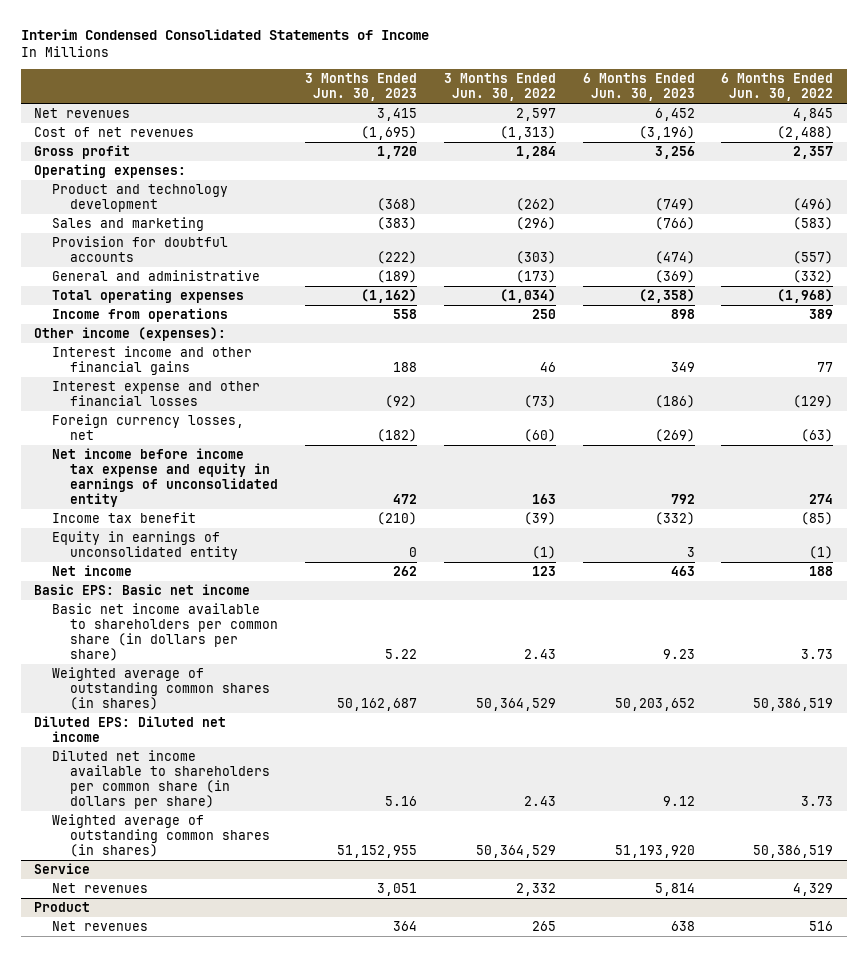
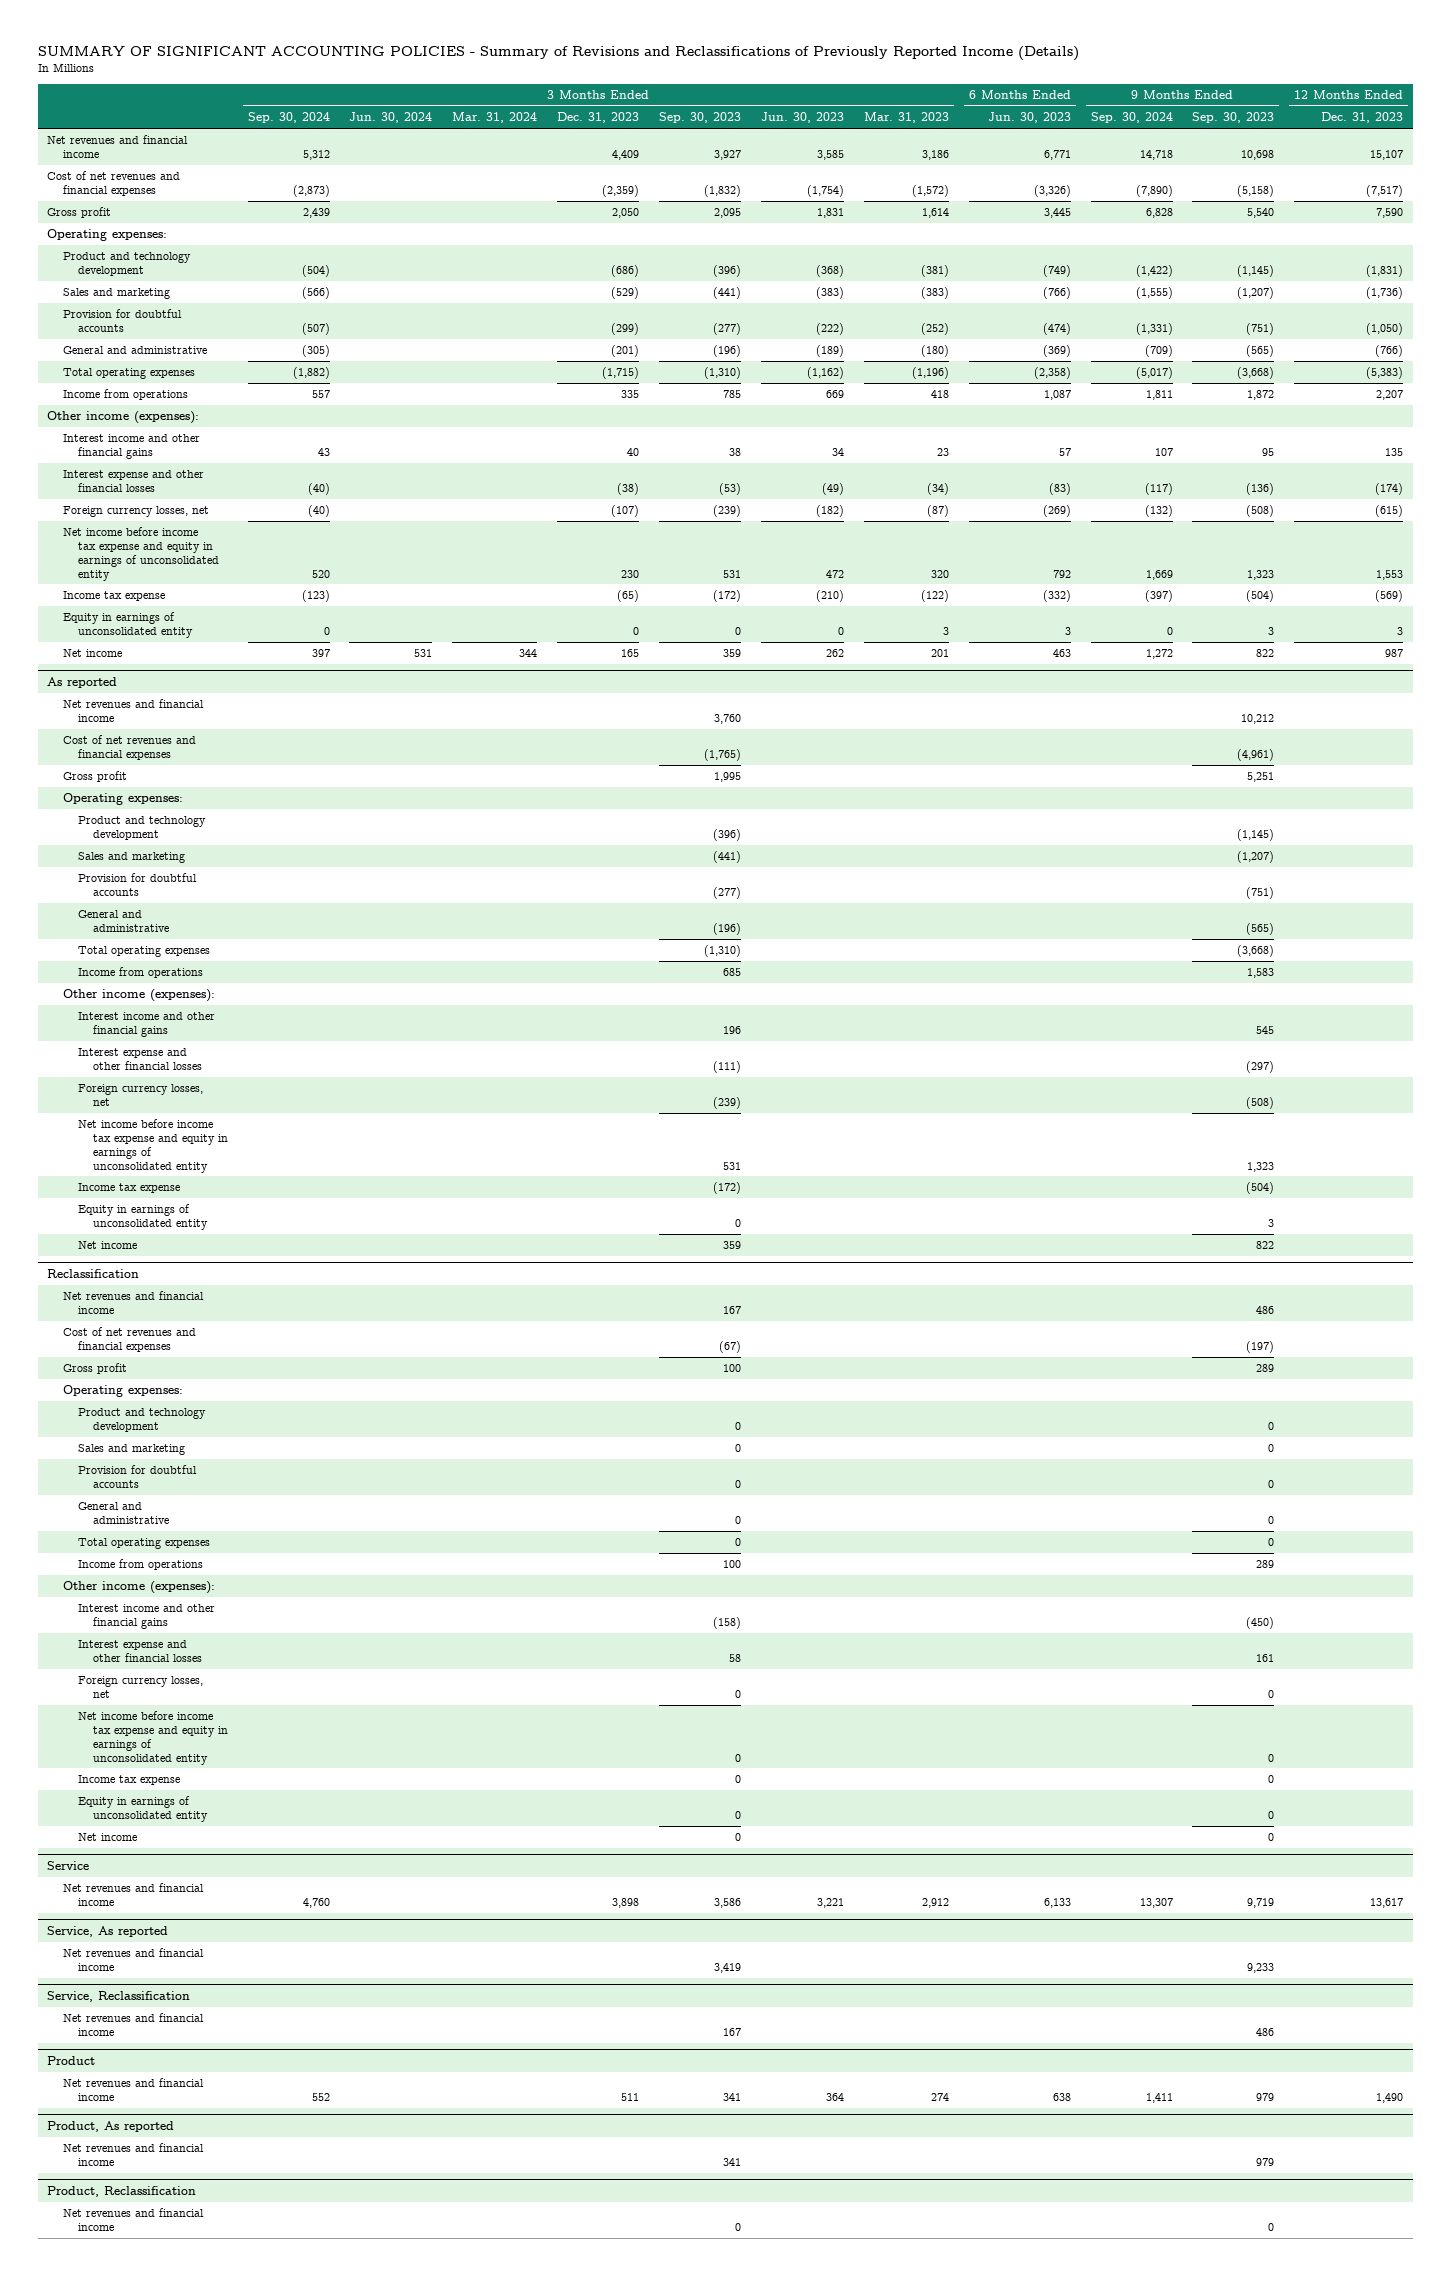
- Interim Condensed Consolidated Statements of Income
+ SUMMARY OF SIGNIFICANT ACCOUNTING POLICIES - Summary of Revisions and Reclassifications of Previously Reported Income (Details)
- | 3 Months Ended Jun. 30, 2023 | 3 Months Ended Jun. 30, 2022 | 6 Months Ended Jun. 30, 2023 | 6 Months Ended Jun. 30, 2022
+ | 3 Months Ended Sep. 30, 2024 | 3 Months Ended Jun. 30, 2024 | 3 Months Ended Mar. 31, 2024 | 3 Months Ended Dec. 31, 2023 | 3 Months Ended Sep. 30, 2023 | 3 Months Ended Jun. 30, 2023 | 3 Months Ended Mar. 31, 2023 | 6 Months Ended Jun. 30, 2023 | 9 Months Ended Sep. 30, 2024 | 9 Months Ended Sep. 30, 2023 | 12 Months Ended Dec. 31, 2023
- Net revenues | 3,415 | 2,597 | 6,452 | 4,845
- Cost of net revenues | (1,695) | (1,313) | (3,196) | (2,488)
- Gross profit | 1,720 | 1,284 | 3,256 | 2,357
+ Net revenues and financial income | 5,312 | | | 4,409 | 3,927 | 3,585 | 3,186 | 6,771 | 14,718 | 10,698 | 15,107
+ Cost of net revenues and financial expenses | (2,873) | | | (2,359) | (1,832) | (1,754) | (1,572) | (3,326) | (7,890) | (5,158) | (7,517)
+ Gross profit | 2,439 | | | 2,050 | 2,095 | 1,831 | 1,614 | 3,445 | 6,828 | 5,540 | 7,590
- Income from operations | 558 | 250 | 898 | 389
+ Income from operations | 557 | | | 335 | 785 | 669 | 418 | 1,087 | 1,811 | 1,872 | 2,207
- Interest income and other financial gains | 188 | 46 | 349 | 77
- Interest expense and other financial losses | (92) | (73) | (186) | (129)
+ Interest income and other financial gains | 43 | | | 40 | 38 | 34 | 23 | 57 | 107 | 95 | 135
+ Interest expense and other financial losses | (40) | | | (38) | (53) | (49) | (34) | (83) | (117) | (136) | (174)
- Income tax benefit | (210) | (39) | (332) | (85)
+ Income tax expense | (123) | | | (65) | (172) | (210) | (122) | (332) | (397) | (504) | (569)
- Basic EPS: Basic net income
- Basic net income available to shareholders per common share (in dollars per share) | 5.22 | 2.43 | 9.23 | 3.73
- Weighted average of outstanding common shares (in shares) | 50,162,687 | 50,364,529 | 50,203,652 | 50,386,519
- Diluted EPS: Diluted net income
- Diluted net income available to shareholders per common share (in dollars per share) | 5.16 | 2.43 | 9.12 | 3.73
- Weighted average of outstanding common shares (in shares) | 51,152,955 | 50,364,529 | 51,193,920 | 50,386,519
+ As reported
+ Net revenues and financial income | | | | | 3,760 | | | | | 10,212 |
+ Cost of net revenues and financial expenses | | | | | (1,765) | | | | | (4,961) |
+ Gross profit | | | | | 1,995 | | | | | 5,251 |
+ Operating expenses:
+ Product and technology development | | | | | (396) | | | | | (1,145) |
+ Sales and marketing | | | | | (441) | | | | | (1,207) |
+ Provision for doubtful accounts | | | | | (277) | | | | | (751) |
+ General and administrative | | | | | (196) | | | | | (565) |
+ Total operating expenses | | | | | (1,310) | | | | | (3,668) |
+ Income from operations | | | | | 685 | | | | | 1,583 |
+ Other income (expenses):
+ Interest income and other financial gains | | | | | 196 | | | | | 545 |
+ Interest expense and other financial losses | | | | | (111) | | | | | (297) |
+ Foreign currency losses, net | | | | | (239) | | | | | (508) |
+ Net income before income tax expense and equity in earnings of unconsolidated entity | | | | | 531 | | | | | 1,323 |
+ Income tax expense | | | | | (172) | | | | | (504) |
+ Equity in earnings of unconsolidated entity | | | | | 0 | | | | | 3 |
+ Net income | | | | | 359 | | | | | 822 |
+ Reclassification
+ Net revenues and financial income | | | | | 167 | | | | | 486 |
+ Cost of net revenues and financial expenses | | | | | (67) | | | | | (197) |
+ Gross profit | | | | | 100 | | | | | 289 |
+ Operating expenses:
+ Product and technology development | | | | | 0 | | | | | 0 |
+ Sales and marketing | | | | | 0 | | | | | 0 |
+ Provision for doubtful accounts | | | | | 0 | | | | | 0 |
+ General and administrative | | | | | 0 | | | | | 0 |
+ Total operating expenses | | | | | 0 | | | | | 0 |
+ Income from operations | | | | | 100 | | | | | 289 |
+ Other income (expenses):
+ Interest income and other financial gains | | | | | (158) | | | | | (450) |
+ Interest expense and other financial losses | | | | | 58 | | | | | 161 |
+ Foreign currency losses, net | | | | | 0 | | | | | 0 |
+ Net income before income tax expense and equity in earnings of unconsolidated entity | | | | | 0 | | | | | 0 |
+ Income tax expense | | | | | 0 | | | | | 0 |
+ Equity in earnings of unconsolidated entity | | | | | 0 | | | | | 0 |
+ Net income | | | | | 0 | | | | | 0 |
@ Service
- Net revenues | 3,051 | 2,332 | 5,814 | 4,329
+ Net revenues and financial income | 4,760 | | | 3,898 | 3,586 | 3,221 | 2,912 | 6,133 | 13,307 | 9,719 | 13,617
+ Service, As reported
+ Net revenues and financial income | | | | | 3,419 | | | | | 9,233 |
+ Service, Reclassification
+ Net revenues and financial income | | | | | 167 | | | | | 486 |
@ Product
- Net revenues | 364 | 265 | 638 | 516
+ Net revenues and financial income | 552 | | | 511 | 341 | 364 | 274 | 638 | 1,411 | 979 | 1,490
+ Product, As reported
+ Net revenues and financial income | | | | | 341 | | | | | 979 |
+ Product, Reclassification
+ Net revenues and financial income | | | | | 0 | | | | | 0 |

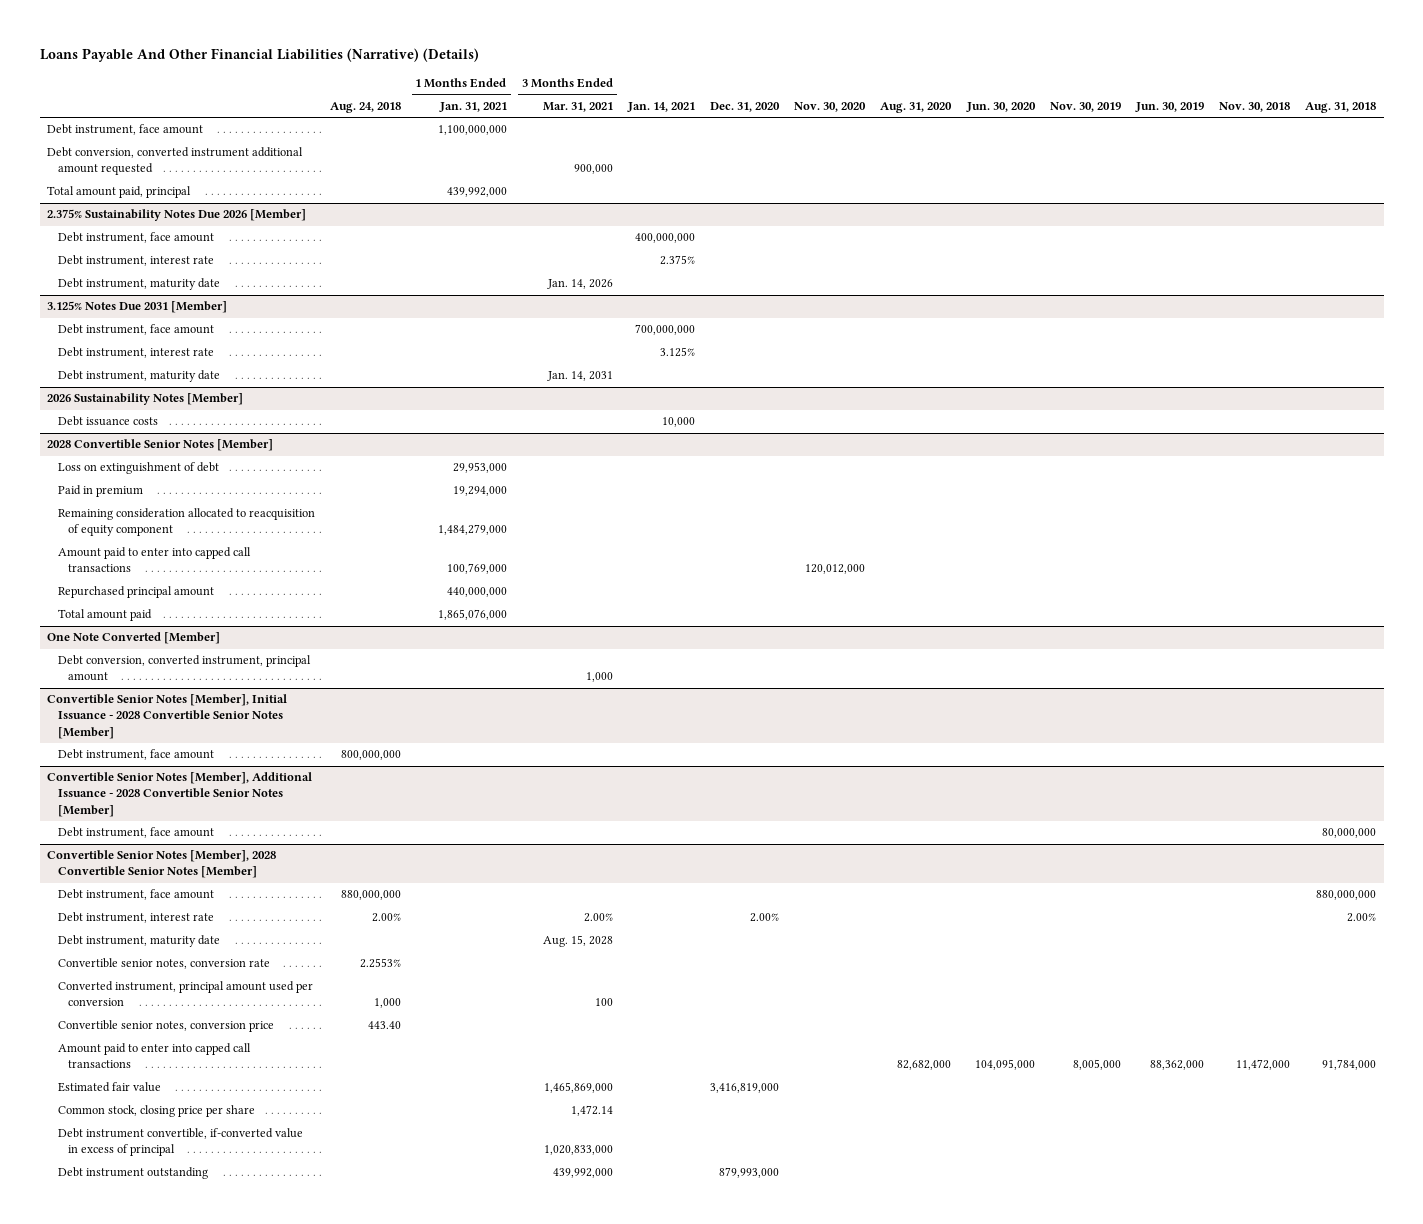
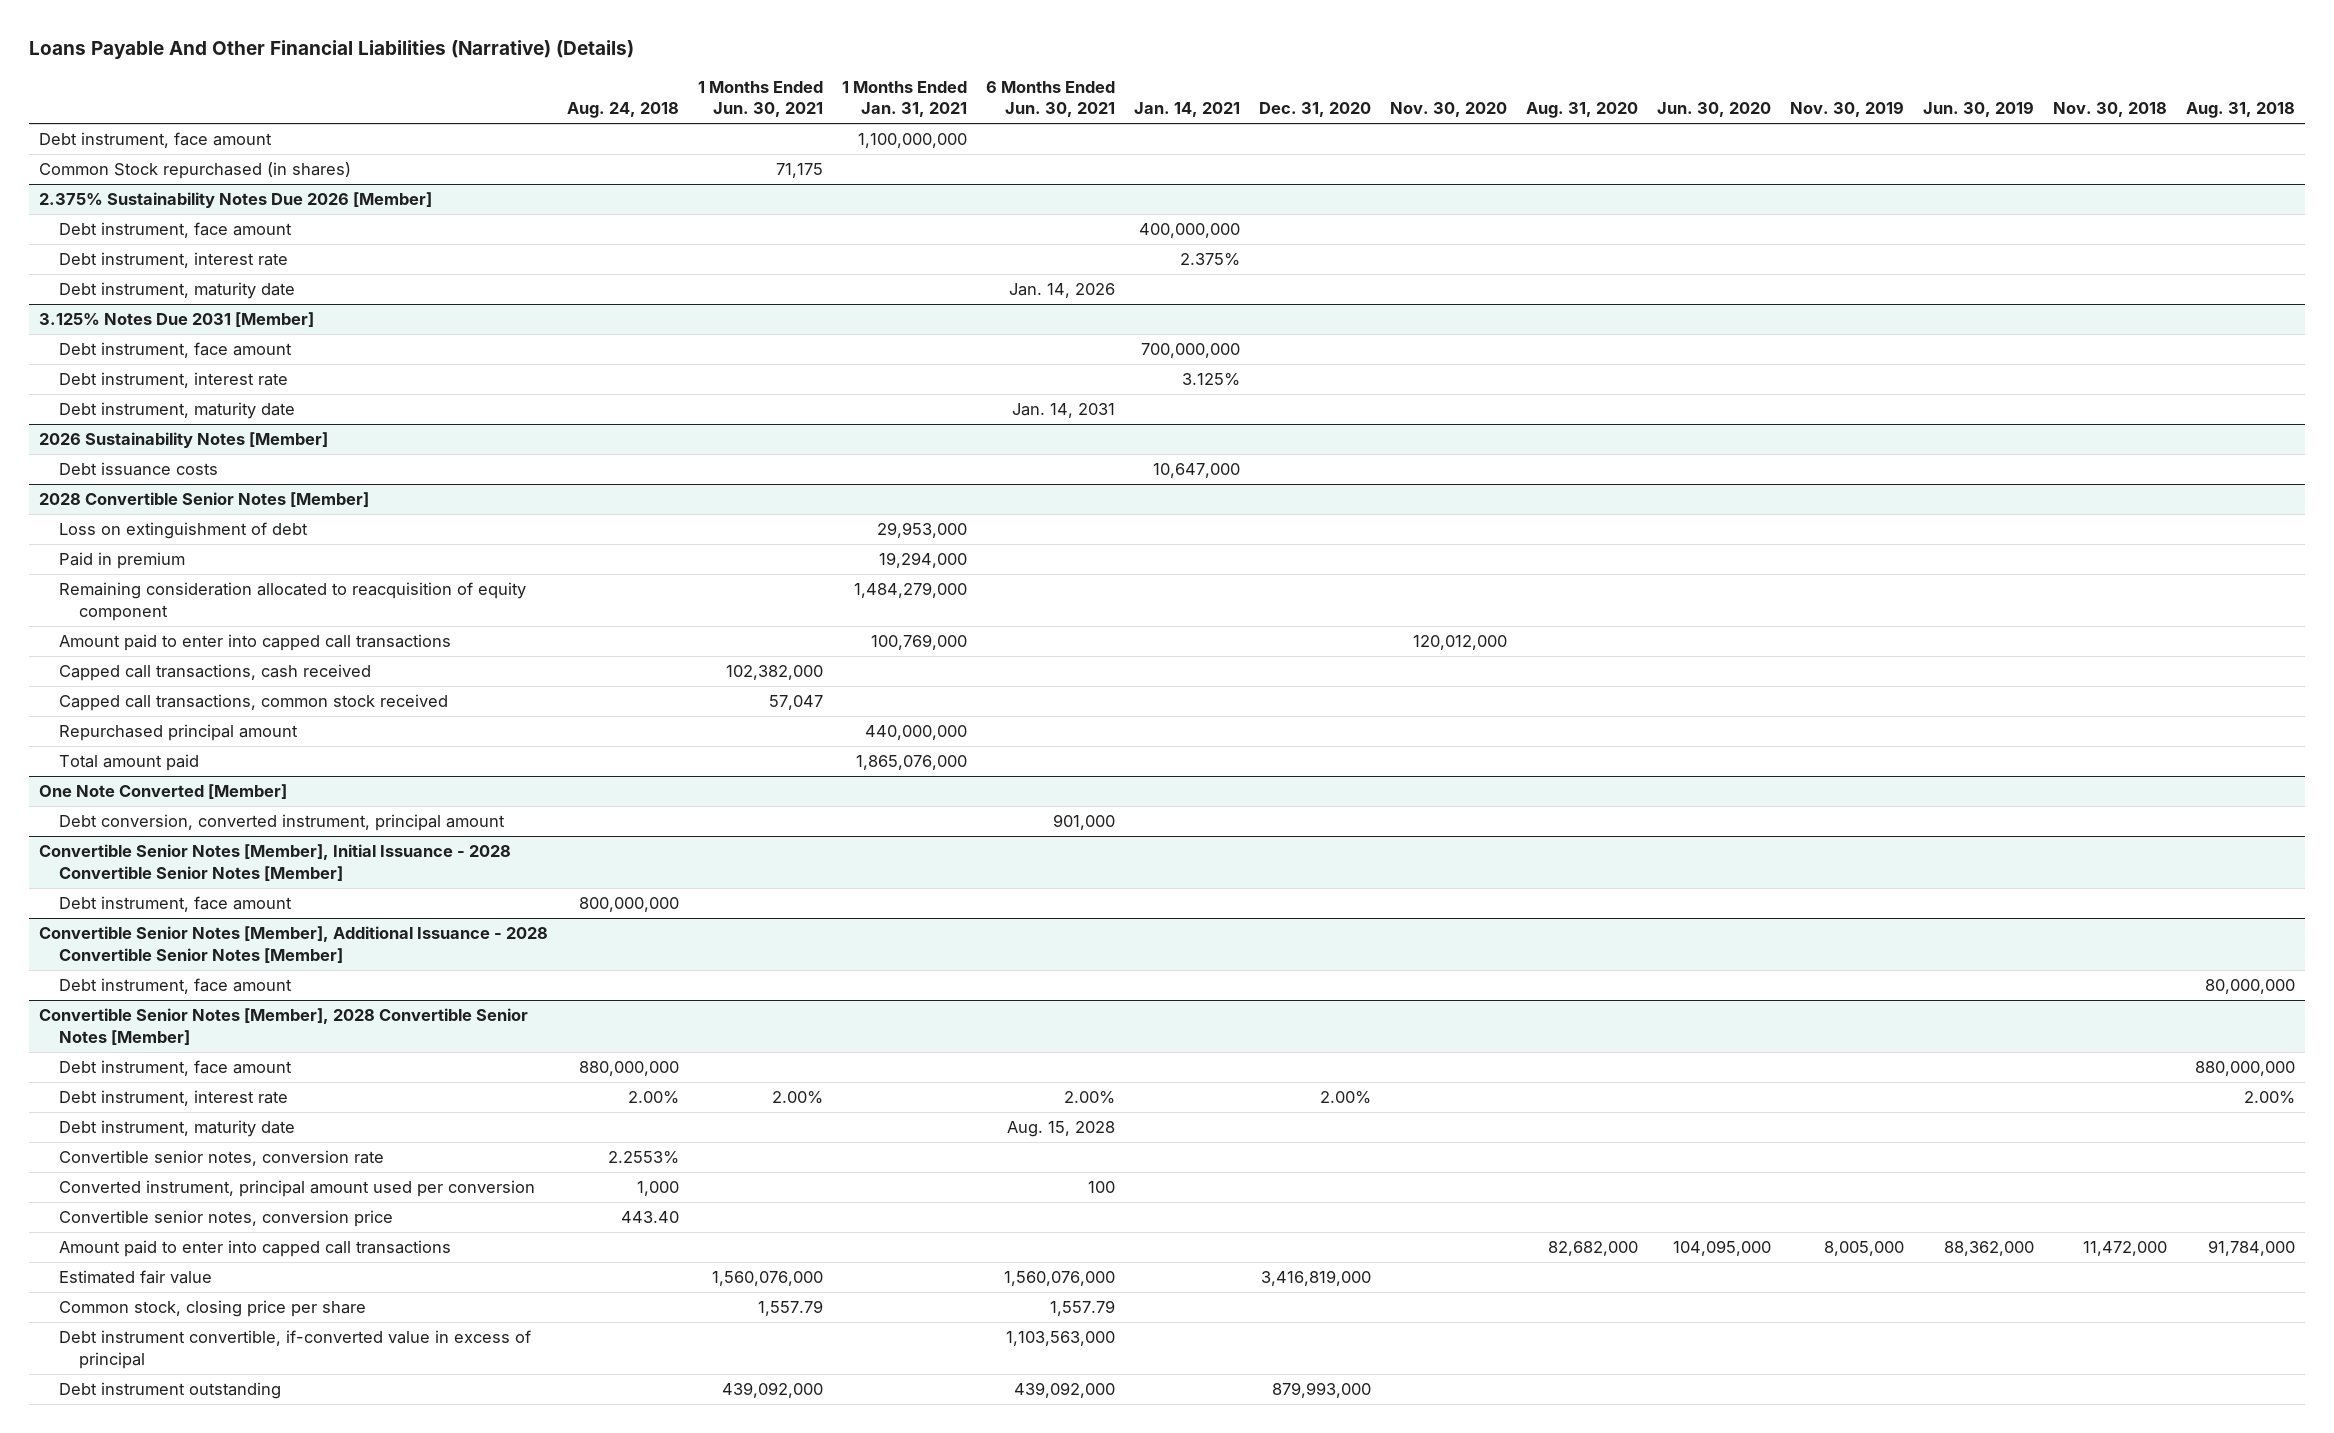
- | Aug. 24, 2018 | 1 Months Ended Jan. 31, 2021 | 3 Months Ended Mar. 31, 2021 | Jan. 14, 2021 | Dec. 31, 2020 | Nov. 30, 2020 | Aug. 31, 2020 | Jun. 30, 2020 | Nov. 30, 2019 | Jun. 30, 2019 | Nov. 30, 2018 | Aug. 31, 2018
+ | Aug. 24, 2018 | 1 Months Ended Jun. 30, 2021 | 1 Months Ended Jan. 31, 2021 | 6 Months Ended Jun. 30, 2021 | Jan. 14, 2021 | Dec. 31, 2020 | Nov. 30, 2020 | Aug. 31, 2020 | Jun. 30, 2020 | Nov. 30, 2019 | Jun. 30, 2019 | Nov. 30, 2018 | Aug. 31, 2018
- Debt conversion, converted instrument additional amount requested | | | 900,000 | | | | | | | | |
- Total amount paid, principal | | 439,992,000 | | | | | | | | | |
+ Common Stock repurchased (in shares) | | 71,175 | | | | | | | | | | |
@ 2026 Sustainability Notes [Member]
- Debt issuance costs | | | | 10,000 | | | | | | | |
+ Debt issuance costs | | | | | 10,647,000 | | | | | | | |
@ 2028 Convertible Senior Notes [Member]
+ Capped call transactions, cash received | | 102,382,000 | | | | | | | | | | |
+ Capped call transactions, common stock received | | 57,047 | | | | | | | | | | |

